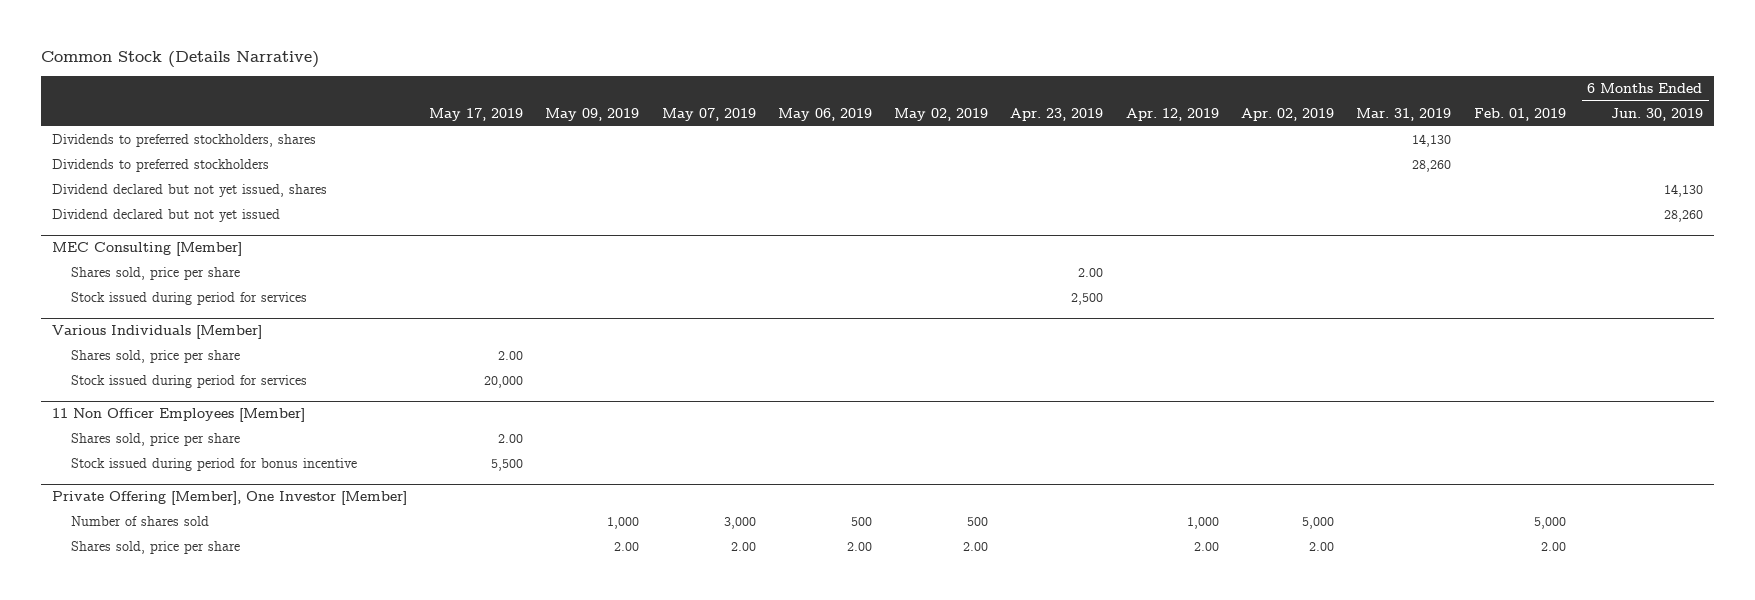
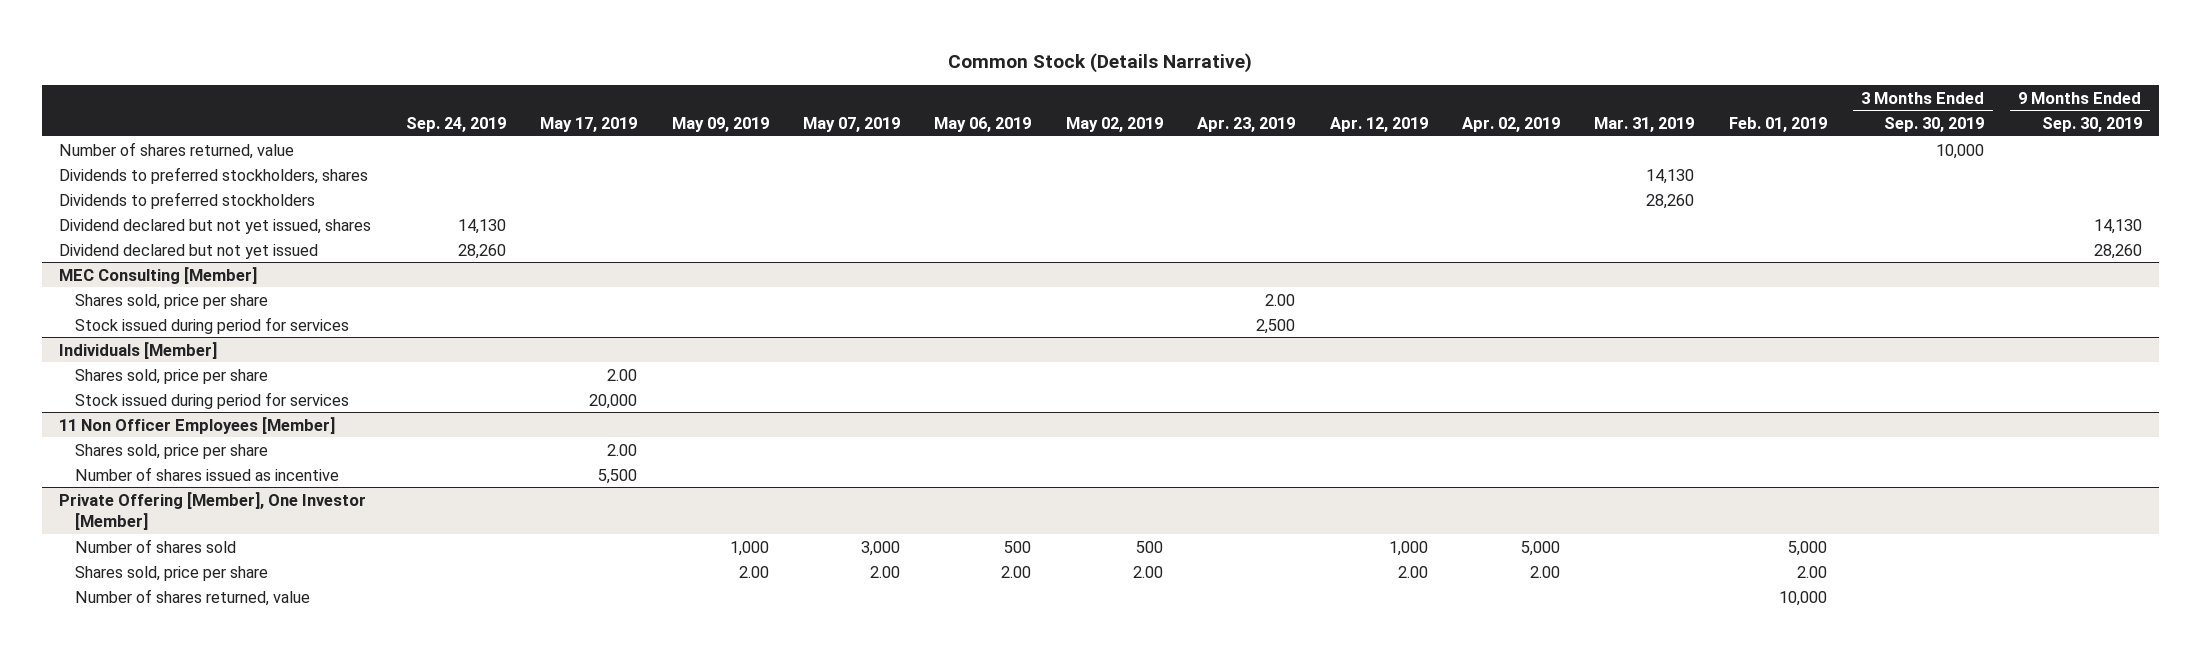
- | May 17, 2019 | May 09, 2019 | May 07, 2019 | May 06, 2019 | May 02, 2019 | Apr. 23, 2019 | Apr. 12, 2019 | Apr. 02, 2019 | Mar. 31, 2019 | Feb. 01, 2019 | 6 Months Ended Jun. 30, 2019
+ | Sep. 24, 2019 | May 17, 2019 | May 09, 2019 | May 07, 2019 | May 06, 2019 | May 02, 2019 | Apr. 23, 2019 | Apr. 12, 2019 | Apr. 02, 2019 | Mar. 31, 2019 | Feb. 01, 2019 | 3 Months Ended Sep. 30, 2019 | 9 Months Ended Sep. 30, 2019
+ Number of shares returned, value | | | | | | | | | | | | 10,000 |
- Various Individuals [Member]
+ Individuals [Member]
@ 11 Non Officer Employees [Member]
- Stock issued during period for bonus incentive | 5,500 | | | | | | | | | |
+ Number of shares issued as incentive | | 5,500 | | | | | | | | | | |
@ Private Offering [Member], One Investor [Member]
+ Number of shares returned, value | | | | | | | | | | | 10,000 | |

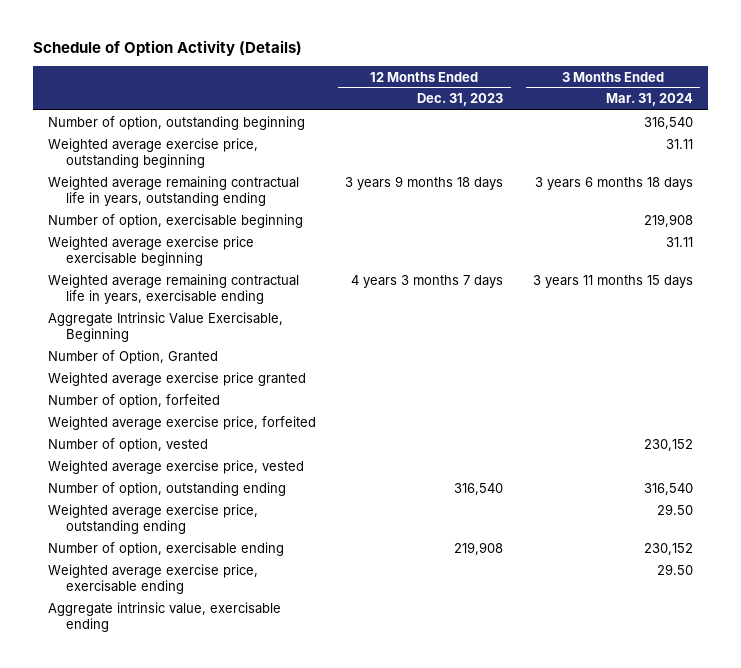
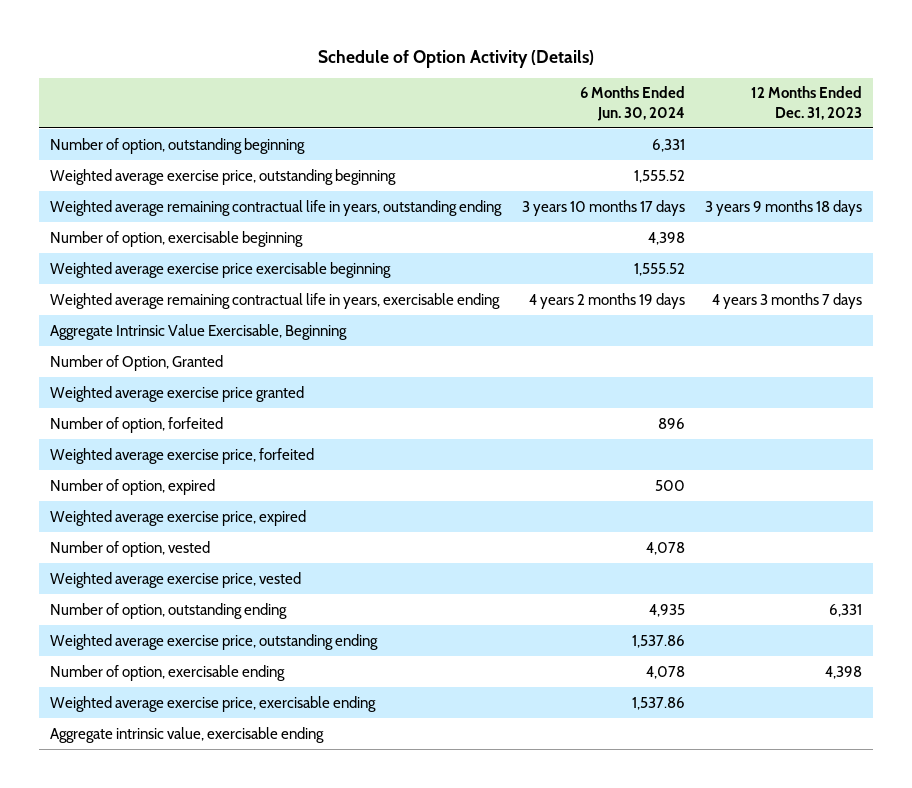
- | 12 Months Ended Dec. 31, 2023 | 3 Months Ended Mar. 31, 2024
+ | 6 Months Ended Jun. 30, 2024 | 12 Months Ended Dec. 31, 2023
+ Number of option, expired | 500 |
+ Weighted average exercise price, expired
- Number of option, outstanding ending | 316,540 | 316,540
+ Number of option, outstanding ending | 4,935 | 6,331
- Number of option, exercisable ending | 219,908 | 230,152
+ Number of option, exercisable ending | 4,078 | 4,398

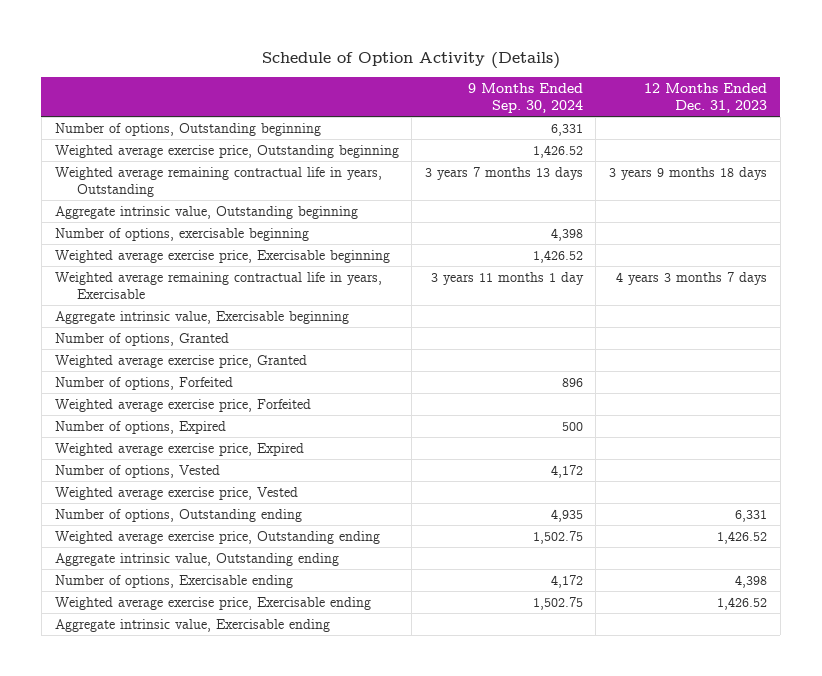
- | 6 Months Ended Jun. 30, 2024 | 12 Months Ended Dec. 31, 2023
+ | 9 Months Ended Sep. 30, 2024 | 12 Months Ended Dec. 31, 2023
- Number of option, outstanding beginning | 6,331 |
- Weighted average exercise price, outstanding beginning | 1,555.52 |
- Weighted average remaining contractual life in years, outstanding ending | 3 years 10 months 17 days | 3 years 9 months 18 days
- Number of option, exercisable beginning | 4,398 |
- Weighted average exercise price exercisable beginning | 1,555.52 |
- Weighted average remaining contractual life in years, exercisable ending | 4 years 2 months 19 days | 4 years 3 months 7 days
- Aggregate Intrinsic Value Exercisable, Beginning
- Number of Option, Granted
- Weighted average exercise price granted
- Number of option, forfeited | 896 |
- Weighted average exercise price, forfeited
- Number of option, expired | 500 |
- Weighted average exercise price, expired
- Number of option, vested | 4,078 |
- Weighted average exercise price, vested
- Number of option, outstanding ending | 4,935 | 6,331
- Weighted average exercise price, outstanding ending | 1,537.86 |
- Number of option, exercisable ending | 4,078 | 4,398
- Weighted average exercise price, exercisable ending | 1,537.86 |
- Aggregate intrinsic value, exercisable ending
+ Number of options, Outstanding beginning | 6,331 |
+ Weighted average exercise price, Outstanding beginning | 1,426.52 |
+ Weighted average remaining contractual life in years, Outstanding | 3 years 7 months 13 days | 3 years 9 months 18 days
+ Aggregate intrinsic value, Outstanding beginning
+ Number of options, exercisable beginning | 4,398 |
+ Weighted average exercise price, Exercisable beginning | 1,426.52 |
+ Weighted average remaining contractual life in years, Exercisable | 3 years 11 months 1 day | 4 years 3 months 7 days
+ Aggregate intrinsic value, Exercisable beginning
+ Number of options, Granted
+ Weighted average exercise price, Granted
+ Number of options, Forfeited | 896 |
+ Weighted average exercise price, Forfeited
+ Number of options, Expired | 500 |
+ Weighted average exercise price, Expired
+ Number of options, Vested | 4,172 |
+ Weighted average exercise price, Vested
+ Number of options, Outstanding ending | 4,935 | 6,331
+ Weighted average exercise price, Outstanding ending | 1,502.75 | 1,426.52
+ Aggregate intrinsic value, Outstanding ending
+ Number of options, Exercisable ending | 4,172 | 4,398
+ Weighted average exercise price, Exercisable ending | 1,502.75 | 1,426.52
+ Aggregate intrinsic value, Exercisable ending

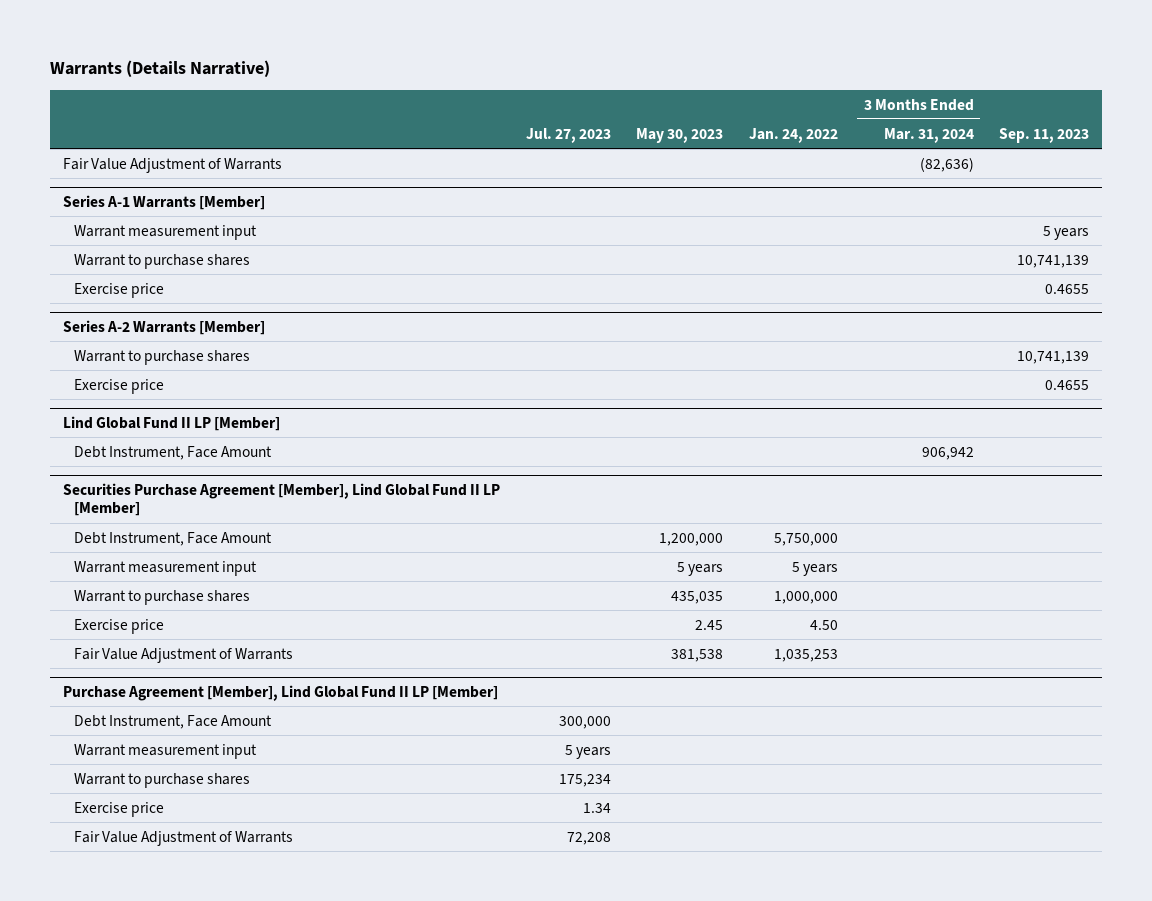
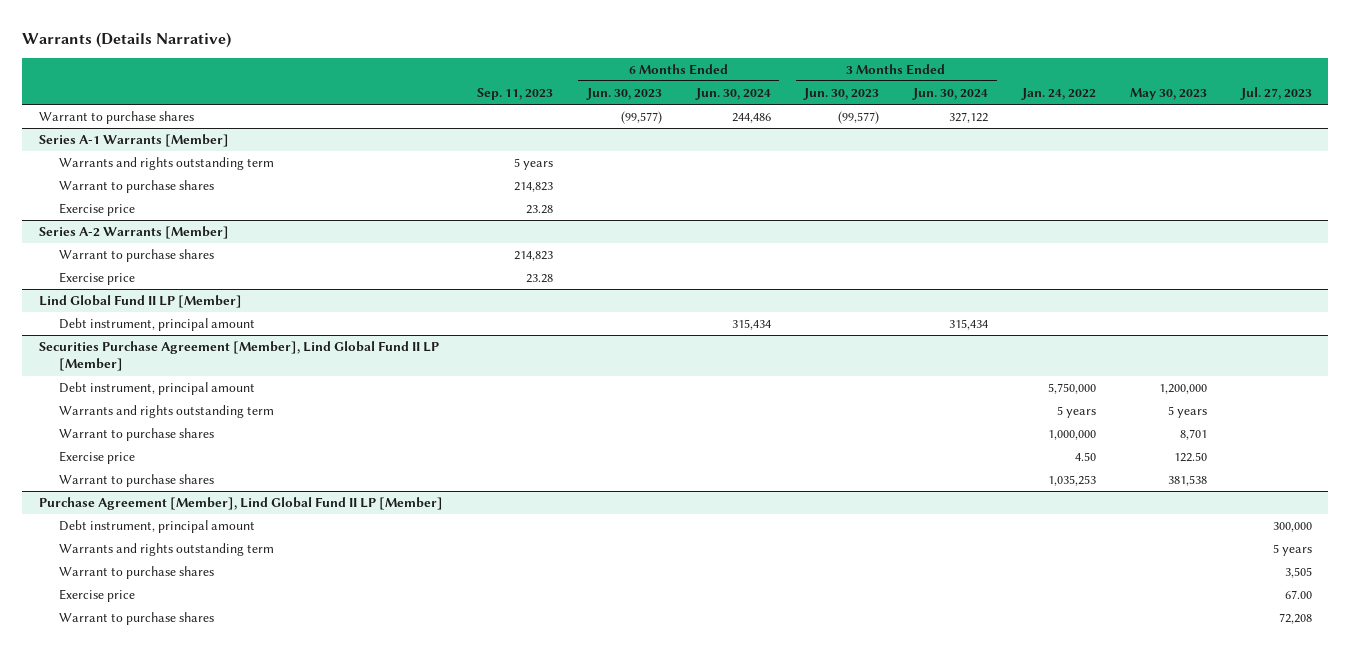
- | Jul. 27, 2023 | May 30, 2023 | Jan. 24, 2022 | 3 Months Ended Mar. 31, 2024 | Sep. 11, 2023
+ | Sep. 11, 2023 | 6 Months Ended Jun. 30, 2023 | 6 Months Ended Jun. 30, 2024 | 3 Months Ended Jun. 30, 2023 | 3 Months Ended Jun. 30, 2024 | Jan. 24, 2022 | May 30, 2023 | Jul. 27, 2023
- Fair Value Adjustment of Warrants | | | | (82,636) |
+ Warrant to purchase shares | | (99,577) | 244,486 | (99,577) | 327,122 | | |
@ Series A-1 Warrants [Member]
- Warrant measurement input | | | | | 5 years
- Warrant to purchase shares | | | | | 10,741,139
- Exercise price | | | | | 0.4655
+ Warrants and rights outstanding term | 5 years | | | | | | |
+ Warrant to purchase shares | 214,823 | | | | | | |
+ Exercise price | 23.28 | | | | | | |
@ Series A-2 Warrants [Member]
- Warrant to purchase shares | | | | | 10,741,139
- Exercise price | | | | | 0.4655
+ Warrant to purchase shares | 214,823 | | | | | | |
+ Exercise price | 23.28 | | | | | | |
@ Lind Global Fund II LP [Member]
- Debt Instrument, Face Amount | | | | 906,942 |
+ Debt instrument, principal amount | | | 315,434 | | 315,434 | | |
@ Securities Purchase Agreement [Member], Lind Global Fund II LP [Member]
- Debt Instrument, Face Amount | | 1,200,000 | 5,750,000 | |
- Warrant measurement input | | 5 years | 5 years | |
- Warrant to purchase shares | | 435,035 | 1,000,000 | |
- Exercise price | | 2.45 | 4.50 | |
- Fair Value Adjustment of Warrants | | 381,538 | 1,035,253 | |
+ Debt instrument, principal amount | | | | | | 5,750,000 | 1,200,000 |
+ Warrants and rights outstanding term | | | | | | 5 years | 5 years |
+ Warrant to purchase shares | | | | | | 1,000,000 | 8,701 |
+ Exercise price | | | | | | 4.50 | 122.50 |
+ Warrant to purchase shares | | | | | | 1,035,253 | 381,538 |
@ Purchase Agreement [Member], Lind Global Fund II LP [Member]
- Debt Instrument, Face Amount | 300,000 | | | |
- Warrant measurement input | 5 years | | | |
- Warrant to purchase shares | 175,234 | | | |
- Exercise price | 1.34 | | | |
- Fair Value Adjustment of Warrants | 72,208 | | | |
+ Debt instrument, principal amount | | | | | | | | 300,000
+ Warrants and rights outstanding term | | | | | | | | 5 years
+ Warrant to purchase shares | | | | | | | | 3,505
+ Exercise price | | | | | | | | 67.00
+ Warrant to purchase shares | | | | | | | | 72,208

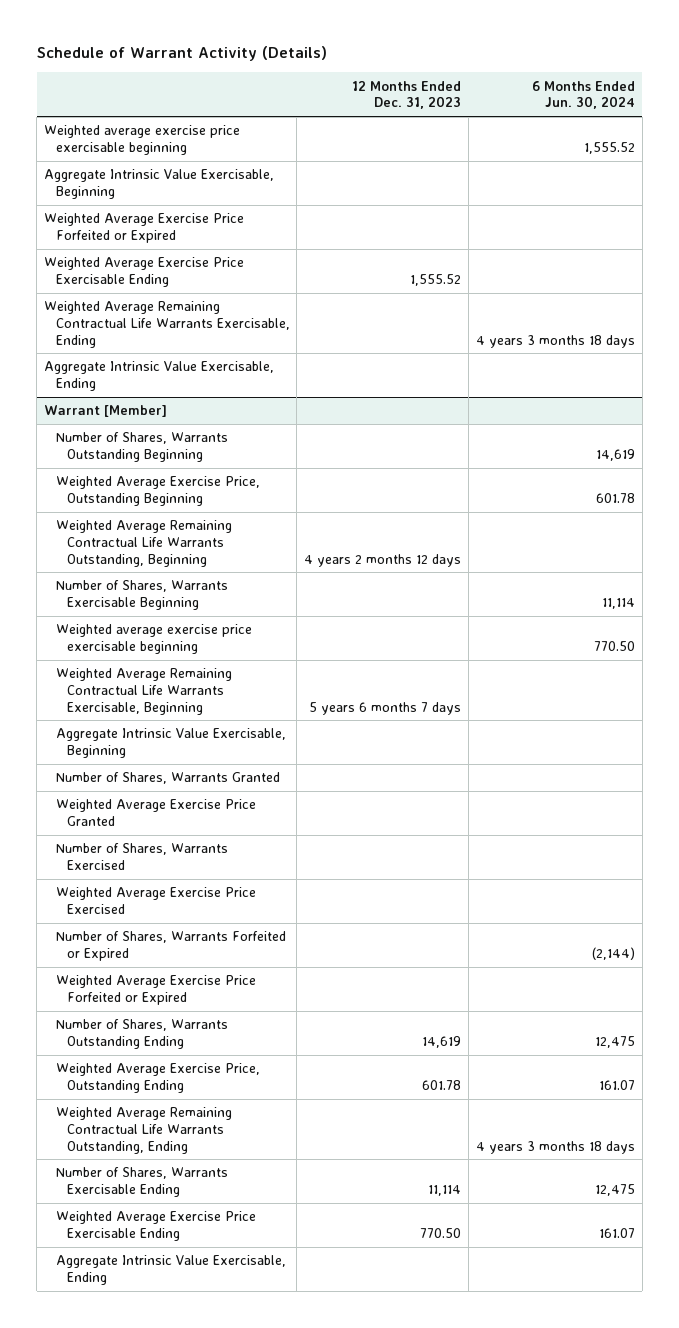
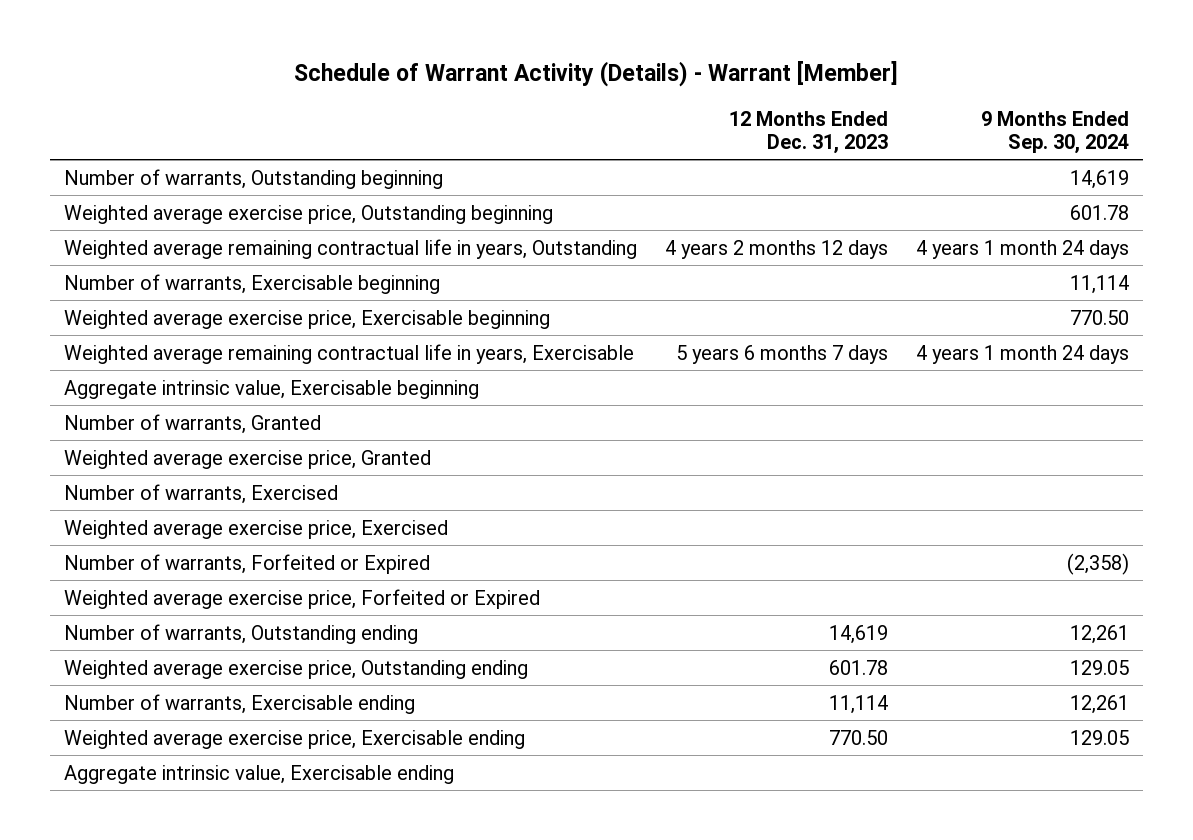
- Schedule of Warrant Activity (Details)
+ Schedule of Warrant Activity (Details) - Warrant [Member]
- | 12 Months Ended Dec. 31, 2023 | 6 Months Ended Jun. 30, 2024
+ | 12 Months Ended Dec. 31, 2023 | 9 Months Ended Sep. 30, 2024
- Weighted average exercise price exercisable beginning | | 1,555.52
- Aggregate Intrinsic Value Exercisable, Beginning
- Weighted Average Exercise Price Forfeited or Expired
- Weighted Average Exercise Price Exercisable Ending | 1,555.52 |
- Weighted Average Remaining Contractual Life Warrants Exercisable, Ending | | 4 years 3 months 18 days
- Aggregate Intrinsic Value Exercisable, Ending
- Warrant [Member]
- Number of Shares, Warrants Outstanding Beginning | | 14,619
- Weighted Average Exercise Price, Outstanding Beginning | | 601.78
- Weighted Average Remaining Contractual Life Warrants Outstanding, Beginning | 4 years 2 months 12 days |
- Number of Shares, Warrants Exercisable Beginning | | 11,114
- Weighted average exercise price exercisable beginning | | 770.50
- Weighted Average Remaining Contractual Life Warrants Exercisable, Beginning | 5 years 6 months 7 days |
- Aggregate Intrinsic Value Exercisable, Beginning
- Number of Shares, Warrants Granted
- Weighted Average Exercise Price Granted
- Number of Shares, Warrants Exercised
- Weighted Average Exercise Price Exercised
- Number of Shares, Warrants Forfeited or Expired | | (2,144)
- Weighted Average Exercise Price Forfeited or Expired
- Number of Shares, Warrants Outstanding Ending | 14,619 | 12,475
- Weighted Average Exercise Price, Outstanding Ending | 601.78 | 161.07
- Weighted Average Remaining Contractual Life Warrants Outstanding, Ending | | 4 years 3 months 18 days
- Number of Shares, Warrants Exercisable Ending | 11,114 | 12,475
- Weighted Average Exercise Price Exercisable Ending | 770.50 | 161.07
- Aggregate Intrinsic Value Exercisable, Ending
+ Number of warrants, Outstanding beginning | | 14,619
+ Weighted average exercise price, Outstanding beginning | | 601.78
+ Weighted average remaining contractual life in years, Outstanding | 4 years 2 months 12 days | 4 years 1 month 24 days
+ Number of warrants, Exercisable beginning | | 11,114
+ Weighted average exercise price, Exercisable beginning | | 770.50
+ Weighted average remaining contractual life in years, Exercisable | 5 years 6 months 7 days | 4 years 1 month 24 days
+ Aggregate intrinsic value, Exercisable beginning
+ Number of warrants, Granted
+ Weighted average exercise price, Granted
+ Number of warrants, Exercised
+ Weighted average exercise price, Exercised
+ Number of warrants, Forfeited or Expired | | (2,358)
+ Weighted average exercise price, Forfeited or Expired
+ Number of warrants, Outstanding ending | 14,619 | 12,261
+ Weighted average exercise price, Outstanding ending | 601.78 | 129.05
+ Number of warrants, Exercisable ending | 11,114 | 12,261
+ Weighted average exercise price, Exercisable ending | 770.50 | 129.05
+ Aggregate intrinsic value, Exercisable ending

